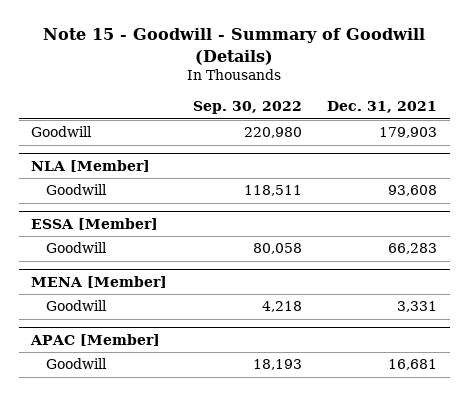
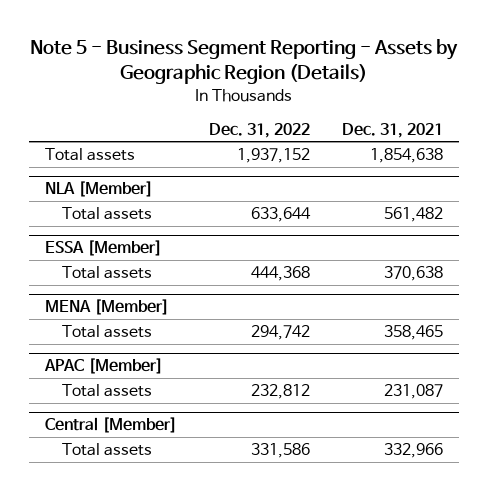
- Note 15 - Goodwill - Summary of Goodwill (Details)
+ Note 5 - Business Segment Reporting - Assets by Geographic Region (Details)
- | Sep. 30, 2022 | Dec. 31, 2021
+ | Dec. 31, 2022 | Dec. 31, 2021
- Goodwill | 220,980 | 179,903
+ Total assets | 1,937,152 | 1,854,638
@ NLA [Member]
- Goodwill | 118,511 | 93,608
+ Total assets | 633,644 | 561,482
@ ESSA [Member]
- Goodwill | 80,058 | 66,283
+ Total assets | 444,368 | 370,638
@ MENA [Member]
- Goodwill | 4,218 | 3,331
+ Total assets | 294,742 | 358,465
@ APAC [Member]
- Goodwill | 18,193 | 16,681
+ Total assets | 232,812 | 231,087
+ Central [Member]
+ Total assets | 331,586 | 332,966

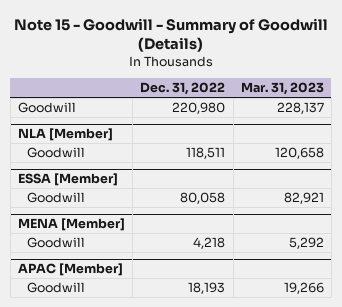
- Note 5 - Business Segment Reporting - Assets by Geographic Region (Details)
+ Note 15 - Goodwill - Summary of Goodwill (Details)
- | Dec. 31, 2022 | Dec. 31, 2021
+ | Dec. 31, 2022 | Mar. 31, 2023
- Total assets | 1,937,152 | 1,854,638
+ Goodwill | 220,980 | 228,137
@ NLA [Member]
- Total assets | 633,644 | 561,482
+ Goodwill | 118,511 | 120,658
@ ESSA [Member]
- Total assets | 444,368 | 370,638
+ Goodwill | 80,058 | 82,921
@ MENA [Member]
- Total assets | 294,742 | 358,465
+ Goodwill | 4,218 | 5,292
@ APAC [Member]
- Total assets | 232,812 | 231,087
- Central [Member]
- Total assets | 331,586 | 332,966
@ APAC [Member]
+ Goodwill | 18,193 | 19,266

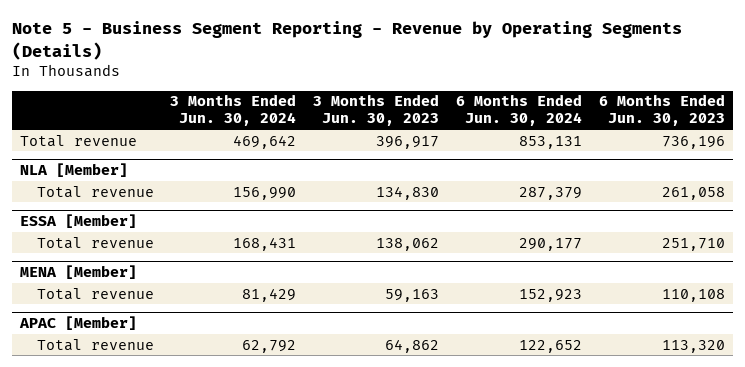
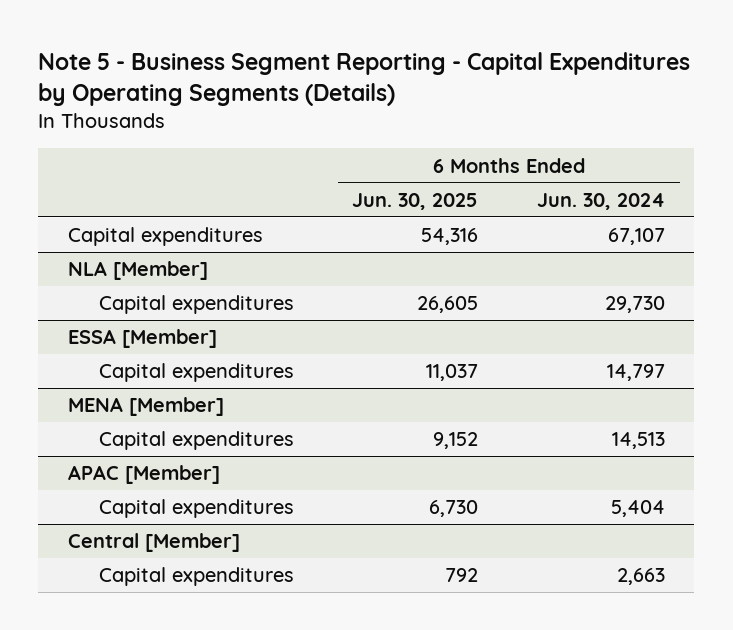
- Note 5 - Business Segment Reporting - Revenue by Operating Segments (Details)
+ Note 5 - Business Segment Reporting - Capital Expenditures by Operating Segments (Details)
- | 3 Months Ended Jun. 30, 2024 | 3 Months Ended Jun. 30, 2023 | 6 Months Ended Jun. 30, 2024 | 6 Months Ended Jun. 30, 2023
+ | 6 Months Ended Jun. 30, 2025 | 6 Months Ended Jun. 30, 2024
- Total revenue | 469,642 | 396,917 | 853,131 | 736,196
+ Capital expenditures | 54,316 | 67,107
@ NLA [Member]
- Total revenue | 156,990 | 134,830 | 287,379 | 261,058
+ Capital expenditures | 26,605 | 29,730
@ ESSA [Member]
- Total revenue | 168,431 | 138,062 | 290,177 | 251,710
+ Capital expenditures | 11,037 | 14,797
@ MENA [Member]
- Total revenue | 81,429 | 59,163 | 152,923 | 110,108
+ Capital expenditures | 9,152 | 14,513
@ APAC [Member]
- Total revenue | 62,792 | 64,862 | 122,652 | 113,320
+ Capital expenditures | 6,730 | 5,404
+ Central [Member]
+ Capital expenditures | 792 | 2,663

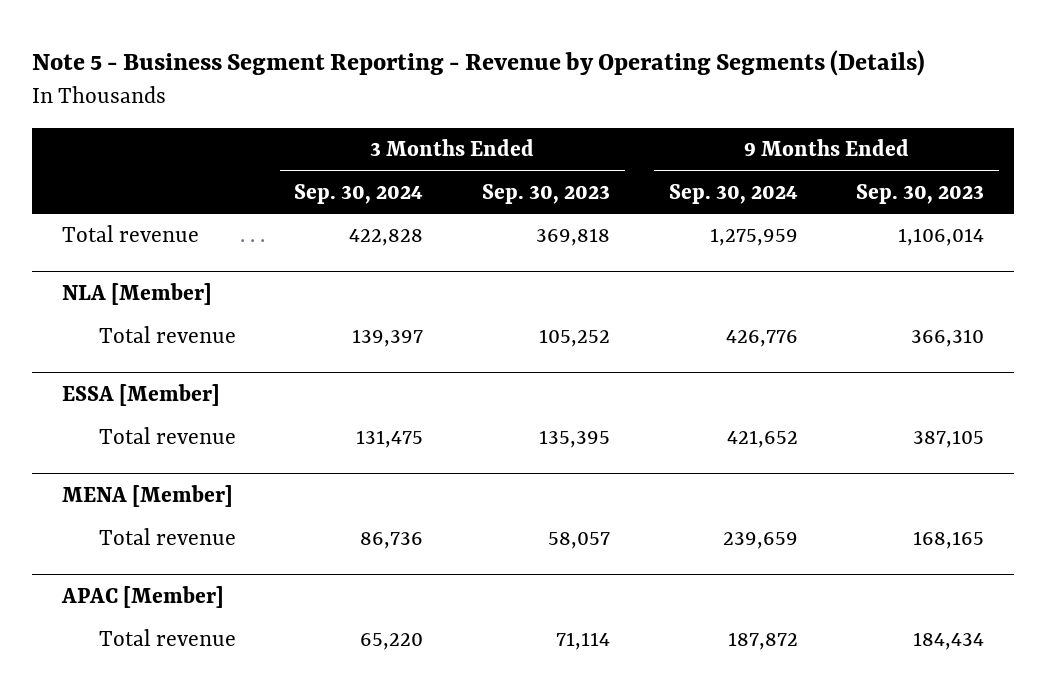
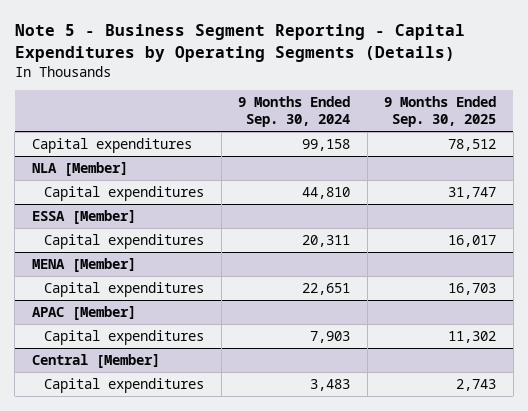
- Note 5 - Business Segment Reporting - Revenue by Operating Segments (Details)
+ Note 5 - Business Segment Reporting - Capital Expenditures by Operating Segments (Details)
- | 3 Months Ended Sep. 30, 2024 | 3 Months Ended Sep. 30, 2023 | 9 Months Ended Sep. 30, 2024 | 9 Months Ended Sep. 30, 2023
+ | 9 Months Ended Sep. 30, 2024 | 9 Months Ended Sep. 30, 2025
- Total revenue | 422,828 | 369,818 | 1,275,959 | 1,106,014
+ Capital expenditures | 99,158 | 78,512
@ NLA [Member]
- Total revenue | 139,397 | 105,252 | 426,776 | 366,310
+ Capital expenditures | 44,810 | 31,747
@ ESSA [Member]
- Total revenue | 131,475 | 135,395 | 421,652 | 387,105
+ Capital expenditures | 20,311 | 16,017
@ MENA [Member]
- Total revenue | 86,736 | 58,057 | 239,659 | 168,165
+ Capital expenditures | 22,651 | 16,703
@ APAC [Member]
- Total revenue | 65,220 | 71,114 | 187,872 | 184,434
+ Capital expenditures | 7,903 | 11,302
+ Central [Member]
+ Capital expenditures | 3,483 | 2,743

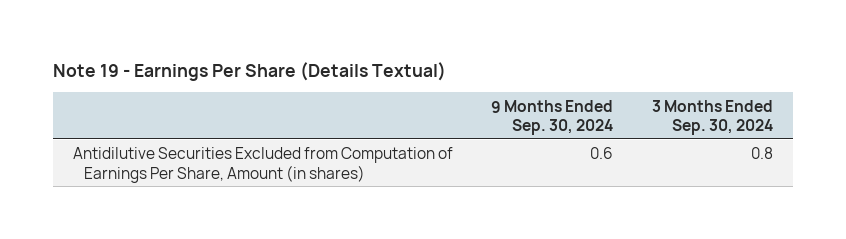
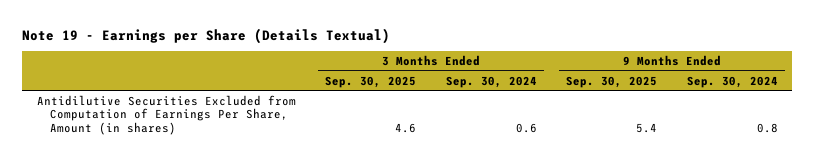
- Note 19 - Earnings Per Share (Details Textual)
+ Note 19 - Earnings per Share (Details Textual)
- | 9 Months Ended Sep. 30, 2024 | 3 Months Ended Sep. 30, 2024
+ | 3 Months Ended Sep. 30, 2025 | 3 Months Ended Sep. 30, 2024 | 9 Months Ended Sep. 30, 2025 | 9 Months Ended Sep. 30, 2024
- Antidilutive Securities Excluded from Computation of Earnings Per Share, Amount (in shares) | 0.6 | 0.8
+ Antidilutive Securities Excluded from Computation of Earnings Per Share, Amount (in shares) | 4.6 | 0.6 | 5.4 | 0.8

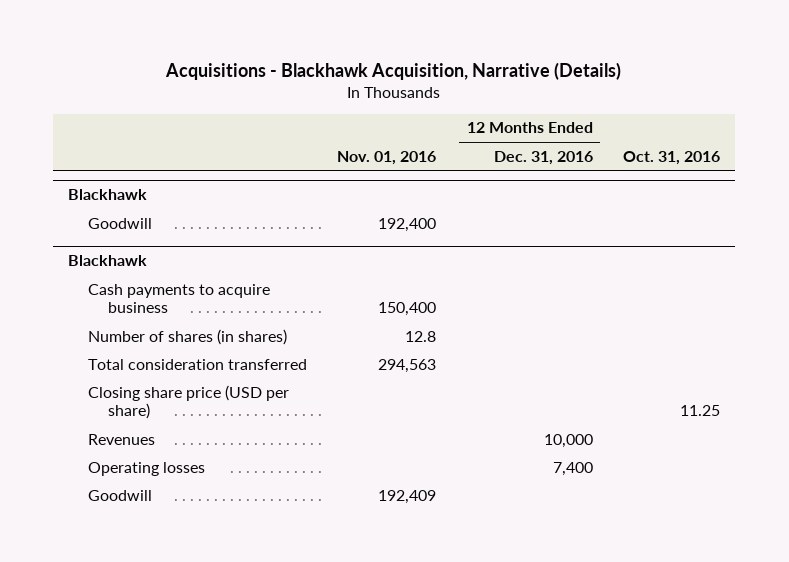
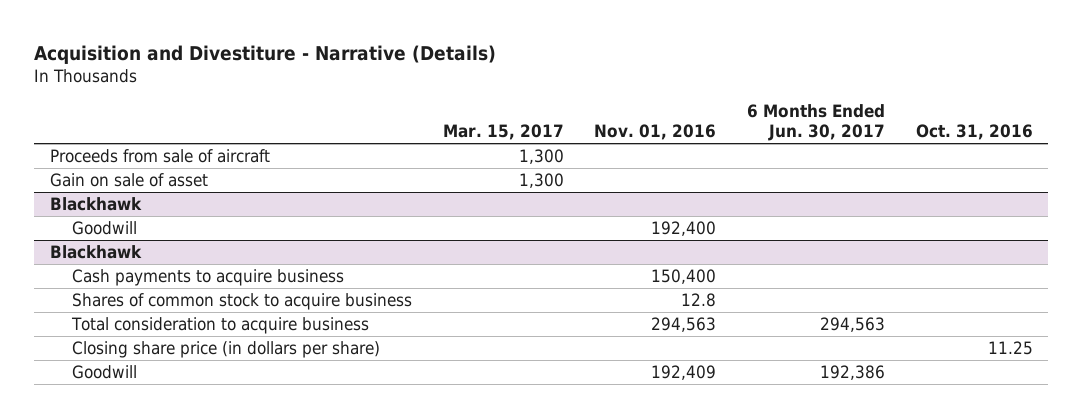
- Acquisitions - Blackhawk Acquisition, Narrative (Details)
+ Acquisition and Divestiture - Narrative (Details)
- | Nov. 01, 2016 | 12 Months Ended Dec. 31, 2016 | Oct. 31, 2016
+ | Mar. 15, 2017 | Nov. 01, 2016 | 6 Months Ended Jun. 30, 2017 | Oct. 31, 2016
+ Proceeds from sale of aircraft | 1,300 | | |
+ Gain on sale of asset | 1,300 | | |
@ Blackhawk
- Number of shares (in shares) | 12.8 | |
- Total consideration transferred | 294,563 | |
- Closing share price (USD per share) | | | 11.25
- Revenues | | 10,000 |
- Operating losses | | 7,400 |
+ Shares of common stock to acquire business | | 12.8 | |
+ Total consideration to acquire business | | 294,563 | 294,563 |
+ Closing share price (in dollars per share) | | | | 11.25

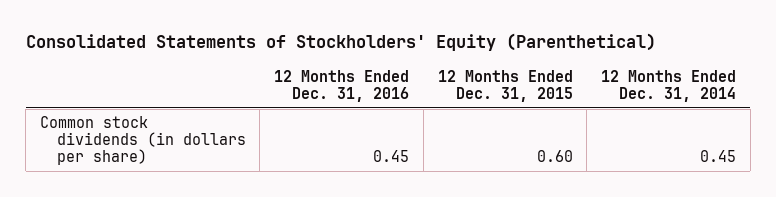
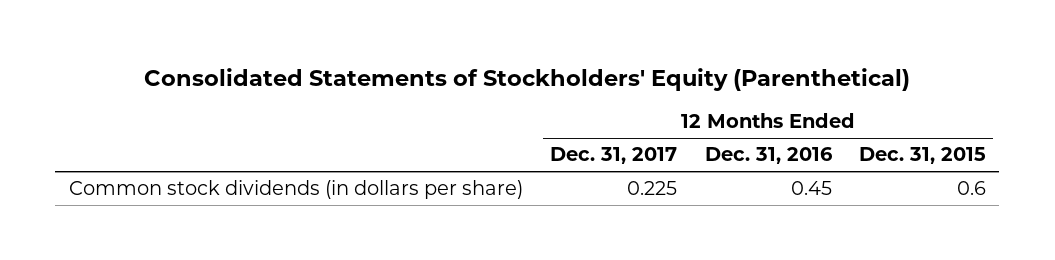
- | 12 Months Ended Dec. 31, 2016 | 12 Months Ended Dec. 31, 2015 | 12 Months Ended Dec. 31, 2014
+ | 12 Months Ended Dec. 31, 2017 | 12 Months Ended Dec. 31, 2016 | 12 Months Ended Dec. 31, 2015
- Common stock dividends (in dollars per share) | 0.45 | 0.60 | 0.45
+ Common stock dividends (in dollars per share) | 0.225 | 0.45 | 0.6

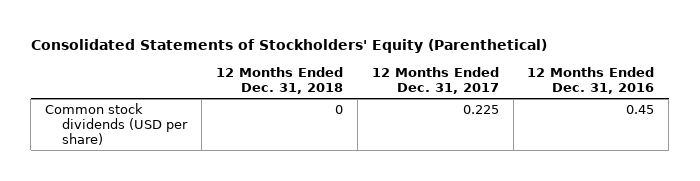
- | 12 Months Ended Dec. 31, 2017 | 12 Months Ended Dec. 31, 2016 | 12 Months Ended Dec. 31, 2015
+ | 12 Months Ended Dec. 31, 2018 | 12 Months Ended Dec. 31, 2017 | 12 Months Ended Dec. 31, 2016
- Common stock dividends (in dollars per share) | 0.225 | 0.45 | 0.6
+ Common stock dividends (USD per share) | 0 | 0.225 | 0.45

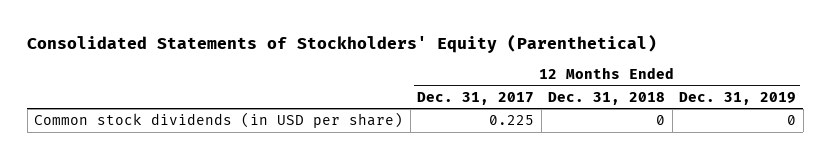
- | 12 Months Ended Dec. 31, 2018 | 12 Months Ended Dec. 31, 2017 | 12 Months Ended Dec. 31, 2016
+ | 12 Months Ended Dec. 31, 2017 | 12 Months Ended Dec. 31, 2018 | 12 Months Ended Dec. 31, 2019
- Common stock dividends (USD per share) | 0 | 0.225 | 0.45
+ Common stock dividends (in USD per share) | 0.225 | 0 | 0

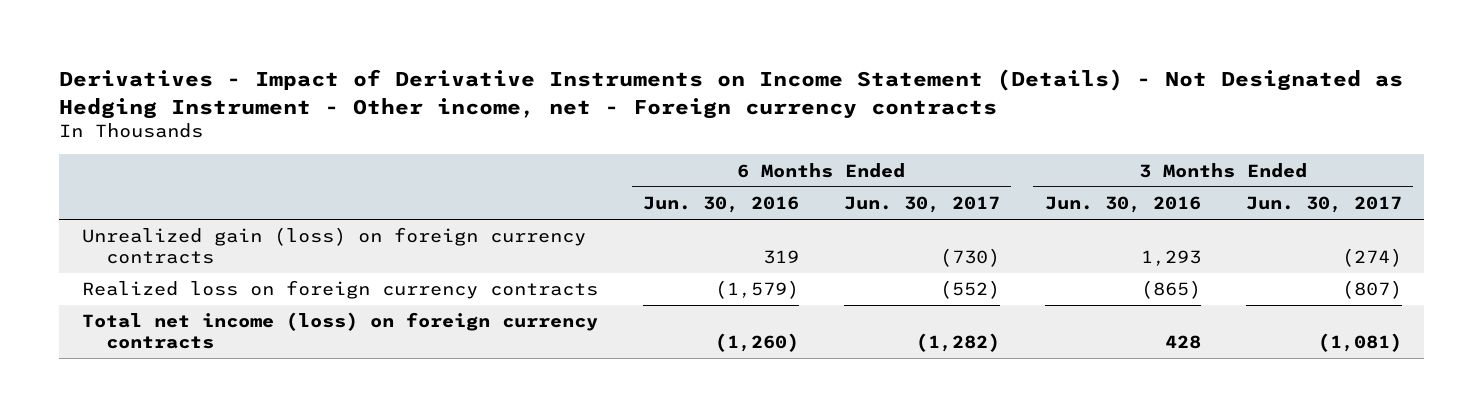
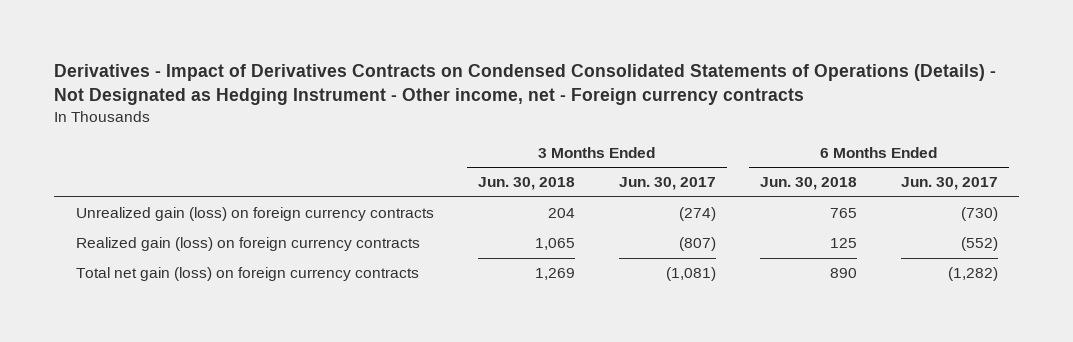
- Derivatives - Impact of Derivative Instruments on Income Statement (Details) - Not Designated as Hedging Instrument - Other income, net - Foreign currency contracts
+ Derivatives - Impact of Derivatives Contracts on Condensed Consolidated Statements of Operations (Details) - Not Designated as Hedging Instrument - Other income, net - Foreign currency contracts
- | 6 Months Ended Jun. 30, 2016 | 6 Months Ended Jun. 30, 2017 | 3 Months Ended Jun. 30, 2016 | 3 Months Ended Jun. 30, 2017
+ | 3 Months Ended Jun. 30, 2018 | 3 Months Ended Jun. 30, 2017 | 6 Months Ended Jun. 30, 2018 | 6 Months Ended Jun. 30, 2017
- Realized loss on foreign currency contracts | (1,579) | (552) | (865) | (807)
- Total net income (loss) on foreign currency contracts | (1,260) | (1,282) | 428 | (1,081)
+ Realized gain (loss) on foreign currency contracts | 1,065 | (807) | 125 | (552)
+ Total net gain (loss) on foreign currency contracts | 1,269 | (1,081) | 890 | (1,282)

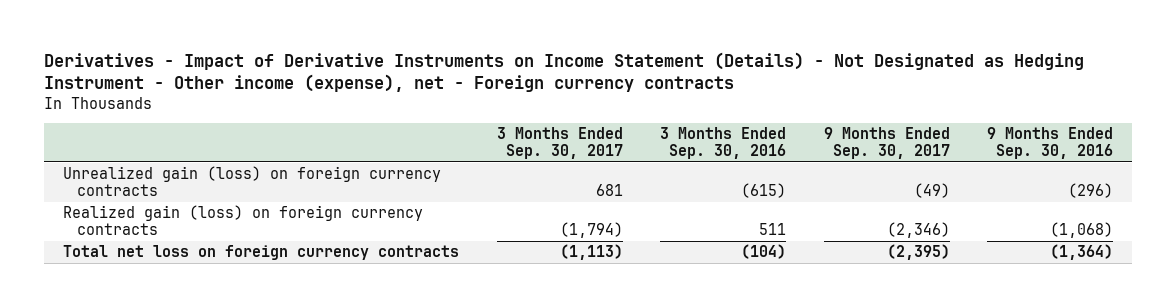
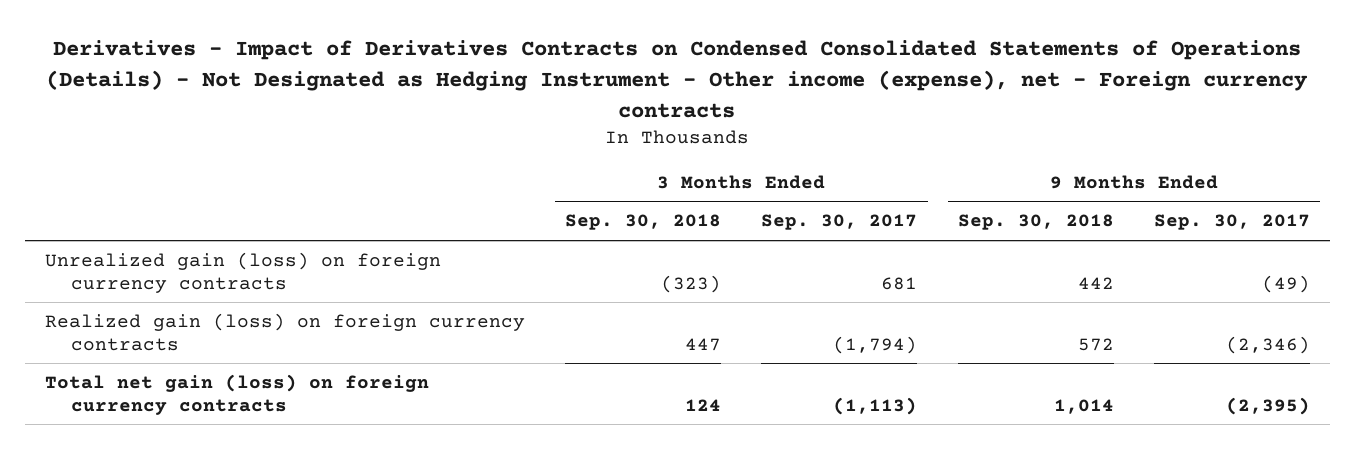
- Derivatives - Impact of Derivative Instruments on Income Statement (Details) - Not Designated as Hedging Instrument - Other income (expense), net - Foreign currency contracts
+ Derivatives - Impact of Derivatives Contracts on Condensed Consolidated Statements of Operations (Details) - Not Designated as Hedging Instrument - Other income (expense), net - Foreign currency contracts
- | 3 Months Ended Sep. 30, 2017 | 3 Months Ended Sep. 30, 2016 | 9 Months Ended Sep. 30, 2017 | 9 Months Ended Sep. 30, 2016
+ | 3 Months Ended Sep. 30, 2018 | 3 Months Ended Sep. 30, 2017 | 9 Months Ended Sep. 30, 2018 | 9 Months Ended Sep. 30, 2017
- Total net loss on foreign currency contracts | (1,113) | (104) | (2,395) | (1,364)
+ Total net gain (loss) on foreign currency contracts | 124 | (1,113) | 1,014 | (2,395)

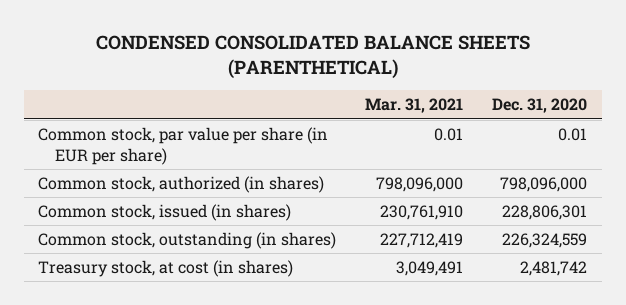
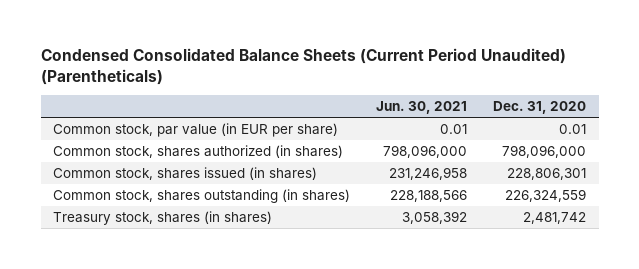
- CONDENSED CONSOLIDATED BALANCE SHEETS (PARENTHETICAL)
+ Condensed Consolidated Balance Sheets (Current Period Unaudited) (Parentheticals)
- | Mar. 31, 2021 | Dec. 31, 2020
+ | Jun. 30, 2021 | Dec. 31, 2020
- Common stock, par value per share (in EUR per share) | 0.01 | 0.01
- Common stock, authorized (in shares) | 798,096,000 | 798,096,000
- Common stock, issued (in shares) | 230,761,910 | 228,806,301
- Common stock, outstanding (in shares) | 227,712,419 | 226,324,559
- Treasury stock, at cost (in shares) | 3,049,491 | 2,481,742
+ Common stock, par value (in EUR per share) | 0.01 | 0.01
+ Common stock, shares authorized (in shares) | 798,096,000 | 798,096,000
+ Common stock, shares issued (in shares) | 231,246,958 | 228,806,301
+ Common stock, shares outstanding (in shares) | 228,188,566 | 226,324,559
+ Treasury stock, shares (in shares) | 3,058,392 | 2,481,742

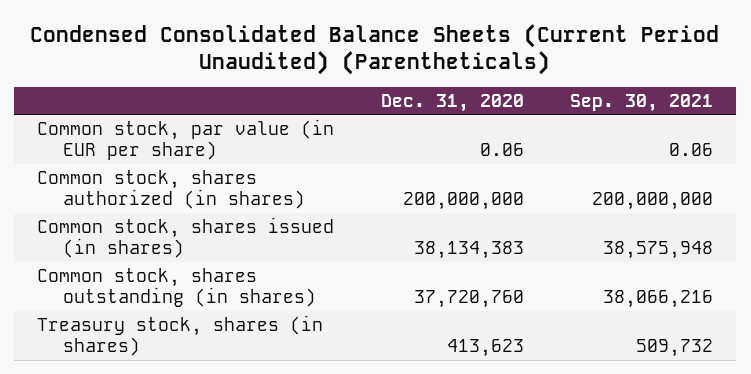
- | Jun. 30, 2021 | Dec. 31, 2020
+ | Dec. 31, 2020 | Sep. 30, 2021
- Common stock, par value (in EUR per share) | 0.01 | 0.01
- Common stock, shares authorized (in shares) | 798,096,000 | 798,096,000
- Common stock, shares issued (in shares) | 231,246,958 | 228,806,301
- Common stock, shares outstanding (in shares) | 228,188,566 | 226,324,559
- Treasury stock, shares (in shares) | 3,058,392 | 2,481,742
+ Common stock, par value (in EUR per share) | 0.06 | 0.06
+ Common stock, shares authorized (in shares) | 200,000,000 | 200,000,000
+ Common stock, shares issued (in shares) | 38,134,383 | 38,575,948
+ Common stock, shares outstanding (in shares) | 37,720,760 | 38,066,216
+ Treasury stock, shares (in shares) | 413,623 | 509,732

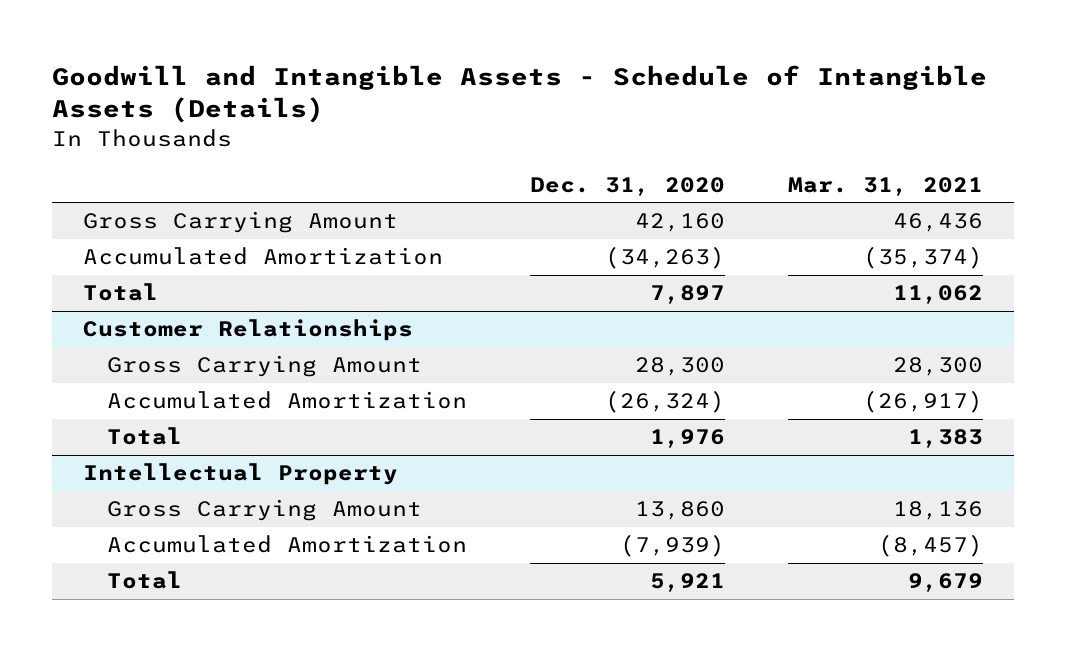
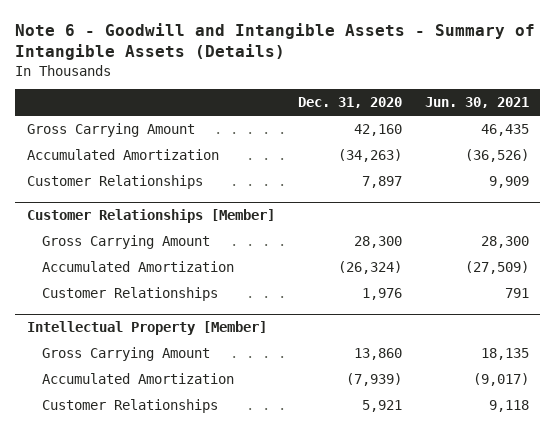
- Goodwill and Intangible Assets - Schedule of Intangible Assets (Details)
+ Note 6 - Goodwill and Intangible Assets - Summary of Intangible Assets (Details)
- | Dec. 31, 2020 | Mar. 31, 2021
+ | Dec. 31, 2020 | Jun. 30, 2021
- Total | 7,897 | 11,062
- Customer Relationships
+ Customer Relationships | 7,897 | 9,909
+ Customer Relationships [Member]
- Total | 1,976 | 1,383
- Intellectual Property
+ Customer Relationships | 1,976 | 791
+ Intellectual Property [Member]
- Total | 5,921 | 9,679
+ Customer Relationships | 5,921 | 9,118

